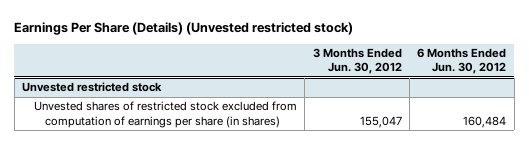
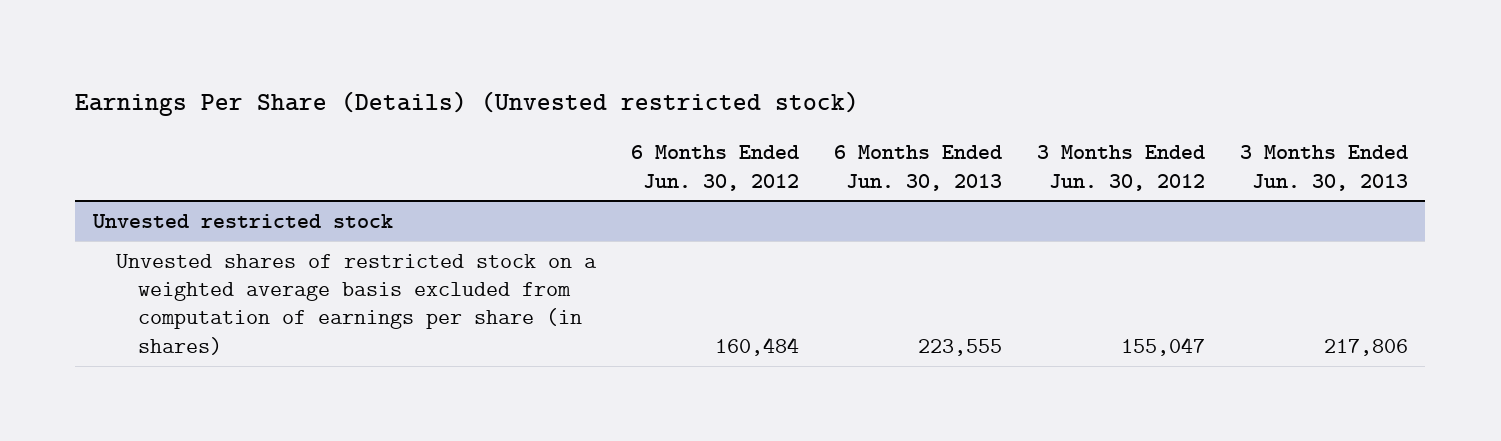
- | 3 Months Ended Jun. 30, 2012 | 6 Months Ended Jun. 30, 2012
+ | 6 Months Ended Jun. 30, 2012 | 6 Months Ended Jun. 30, 2013 | 3 Months Ended Jun. 30, 2012 | 3 Months Ended Jun. 30, 2013
@ Unvested restricted stock
- Unvested shares of restricted stock excluded from computation of earnings per share (in shares) | 155,047 | 160,484
+ Unvested shares of restricted stock on a weighted average basis excluded from computation of earnings per share (in shares) | 160,484 | 223,555 | 155,047 | 217,806

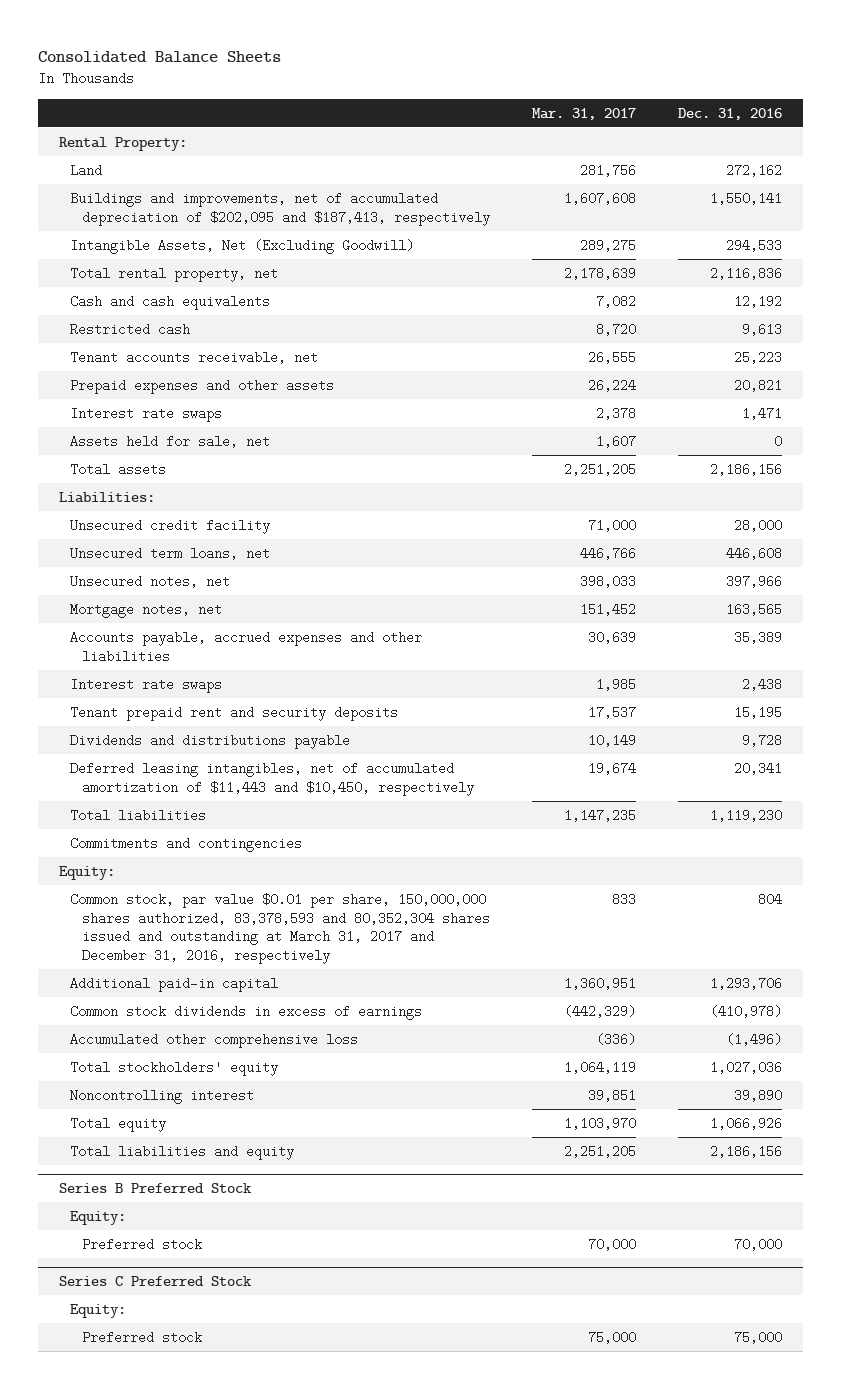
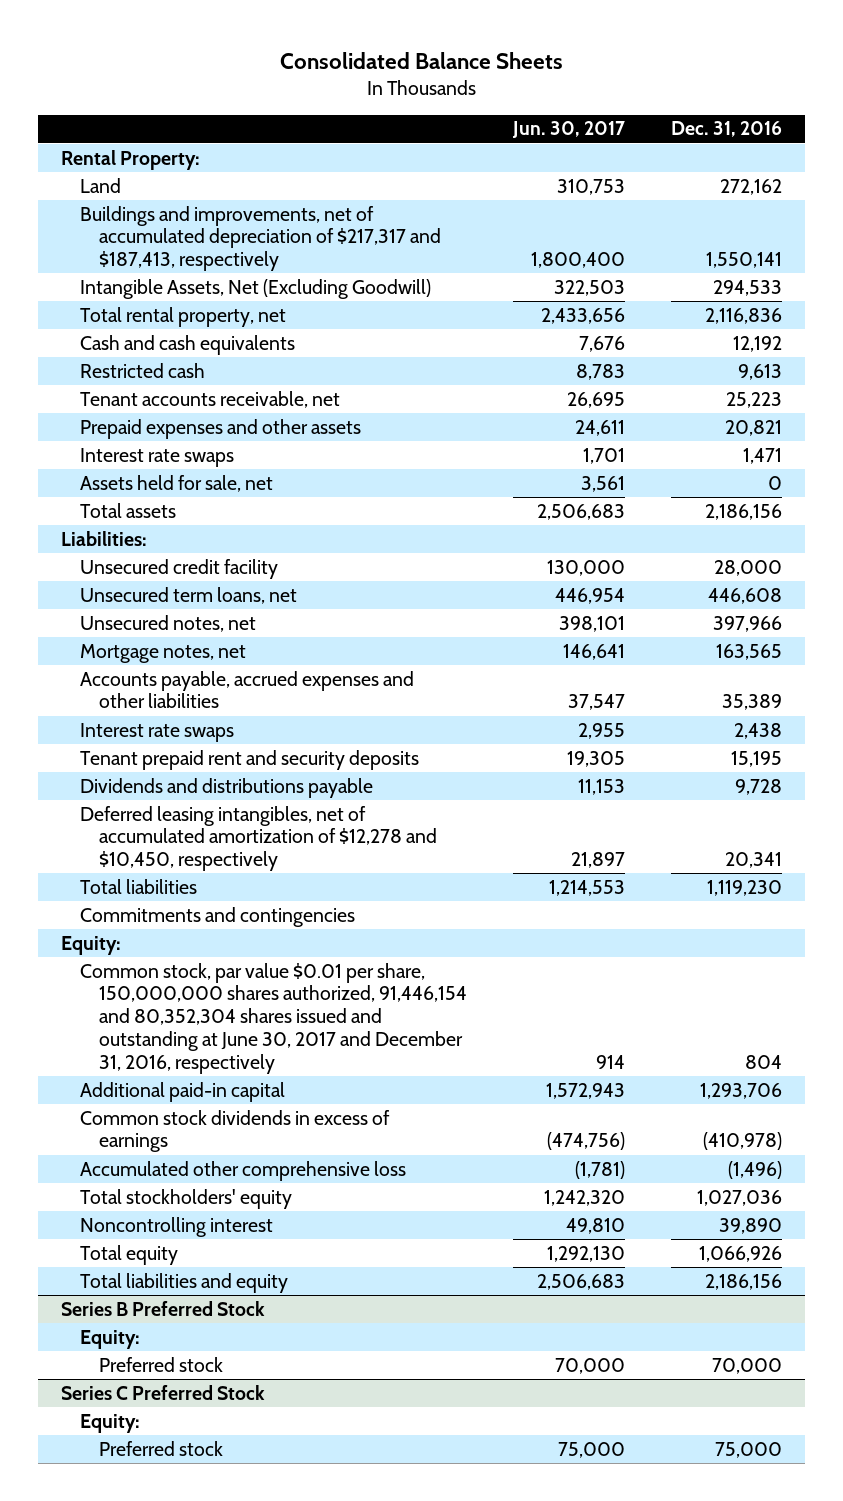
- | Mar. 31, 2017 | Dec. 31, 2016
+ | Jun. 30, 2017 | Dec. 31, 2016
- Buildings and improvements, net of accumulated depreciation of $202,095 and $187,413, respectively | 1,607,608 | 1,550,141
+ Buildings and improvements, net of accumulated depreciation of $217,317 and $187,413, respectively | 1,800,400 | 1,550,141
- Deferred leasing intangibles, net of accumulated amortization of $11,443 and $10,450, respectively | 19,674 | 20,341
+ Deferred leasing intangibles, net of accumulated amortization of $12,278 and $10,450, respectively | 21,897 | 20,341
- Common stock, par value $0.01 per share, 150,000,000 shares authorized, 83,378,593 and 80,352,304 shares issued and outstanding at March 31, 2017 and December 31, 2016, respectively | 833 | 804
+ Common stock, par value $0.01 per share, 150,000,000 shares authorized, 91,446,154 and 80,352,304 shares issued and outstanding at June 30, 2017 and December 31, 2016, respectively | 914 | 804

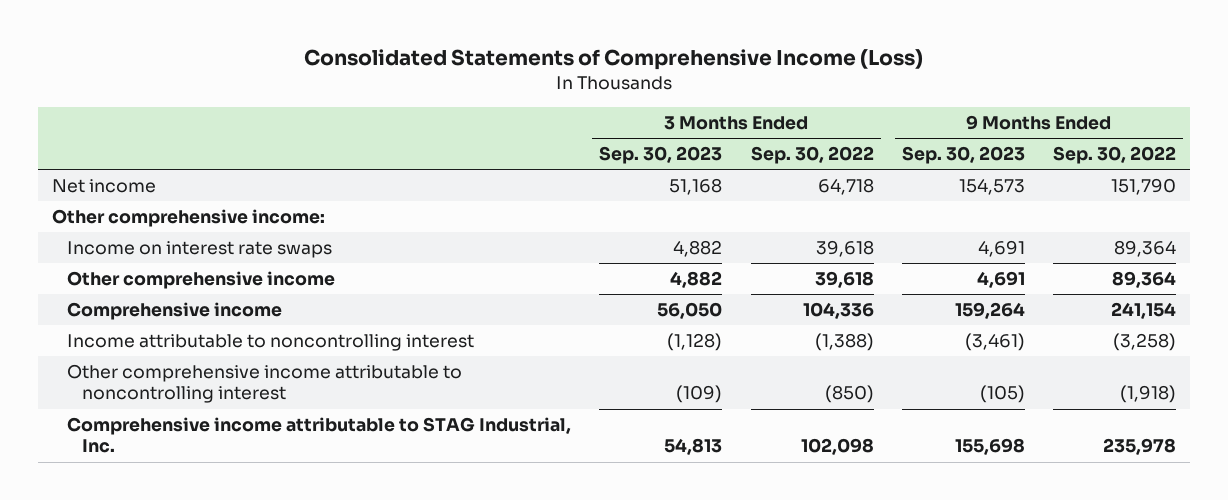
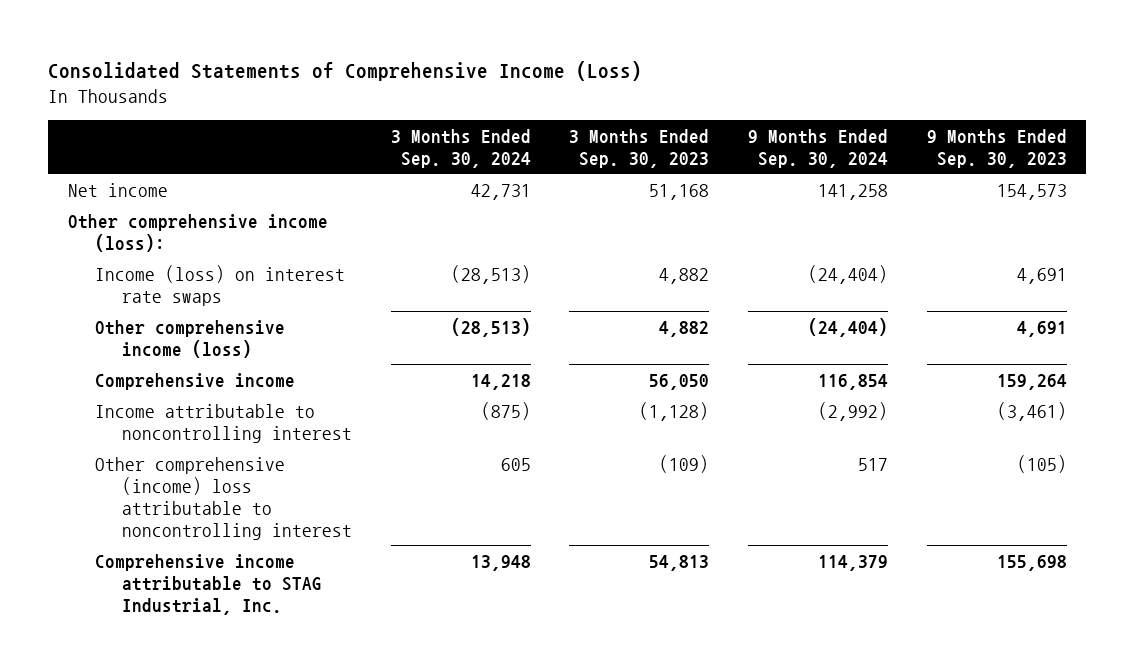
- | 3 Months Ended Sep. 30, 2023 | 3 Months Ended Sep. 30, 2022 | 9 Months Ended Sep. 30, 2023 | 9 Months Ended Sep. 30, 2022
+ | 3 Months Ended Sep. 30, 2024 | 3 Months Ended Sep. 30, 2023 | 9 Months Ended Sep. 30, 2024 | 9 Months Ended Sep. 30, 2023
- Other comprehensive income:
- Income on interest rate swaps | 4,882 | 39,618 | 4,691 | 89,364
- Other comprehensive income | 4,882 | 39,618 | 4,691 | 89,364
+ Other comprehensive income (loss):
+ Income (loss) on interest rate swaps | (28,513) | 4,882 | (24,404) | 4,691
+ Other comprehensive income (loss) | (28,513) | 4,882 | (24,404) | 4,691
- Other comprehensive income attributable to noncontrolling interest | (109) | (850) | (105) | (1,918)
+ Other comprehensive (income) loss attributable to noncontrolling interest | 605 | (109) | 517 | (105)

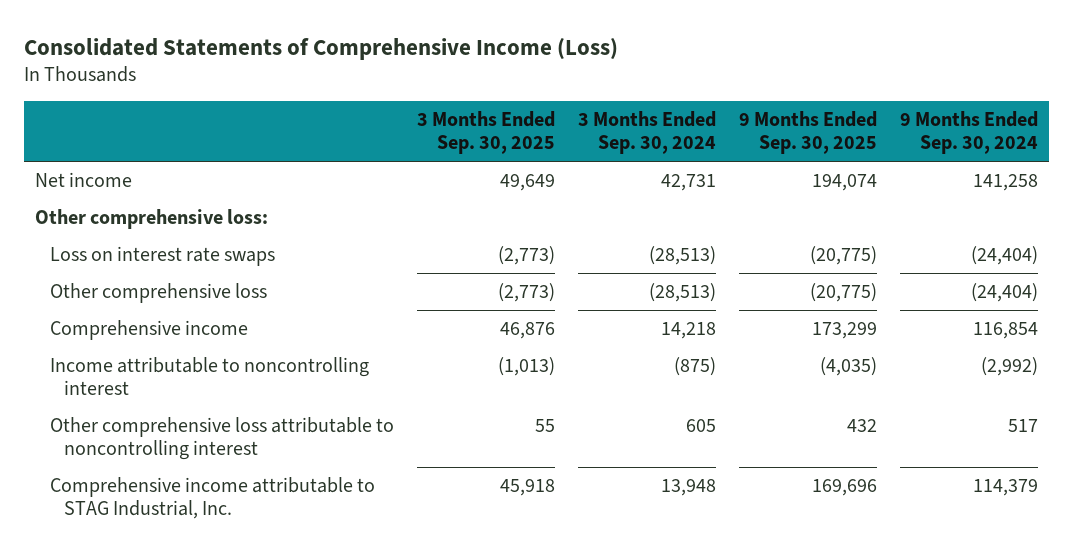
- | 3 Months Ended Sep. 30, 2024 | 3 Months Ended Sep. 30, 2023 | 9 Months Ended Sep. 30, 2024 | 9 Months Ended Sep. 30, 2023
+ | 3 Months Ended Sep. 30, 2025 | 3 Months Ended Sep. 30, 2024 | 9 Months Ended Sep. 30, 2025 | 9 Months Ended Sep. 30, 2024
- Other comprehensive income (loss):
- Income (loss) on interest rate swaps | (28,513) | 4,882 | (24,404) | 4,691
- Other comprehensive income (loss) | (28,513) | 4,882 | (24,404) | 4,691
+ Other comprehensive loss:
+ Loss on interest rate swaps | (2,773) | (28,513) | (20,775) | (24,404)
+ Other comprehensive loss | (2,773) | (28,513) | (20,775) | (24,404)
- Other comprehensive (income) loss attributable to noncontrolling interest | 605 | (109) | 517 | (105)
+ Other comprehensive loss attributable to noncontrolling interest | 55 | 605 | 432 | 517

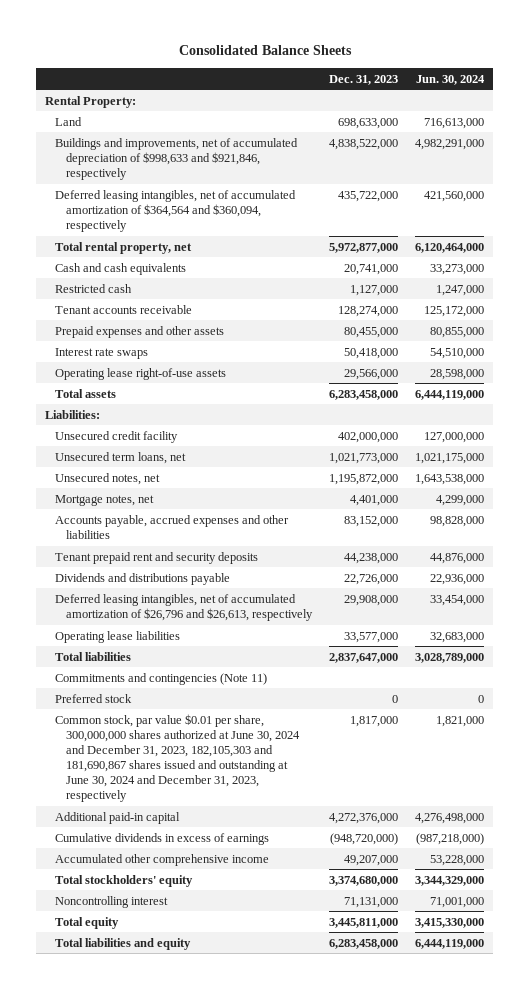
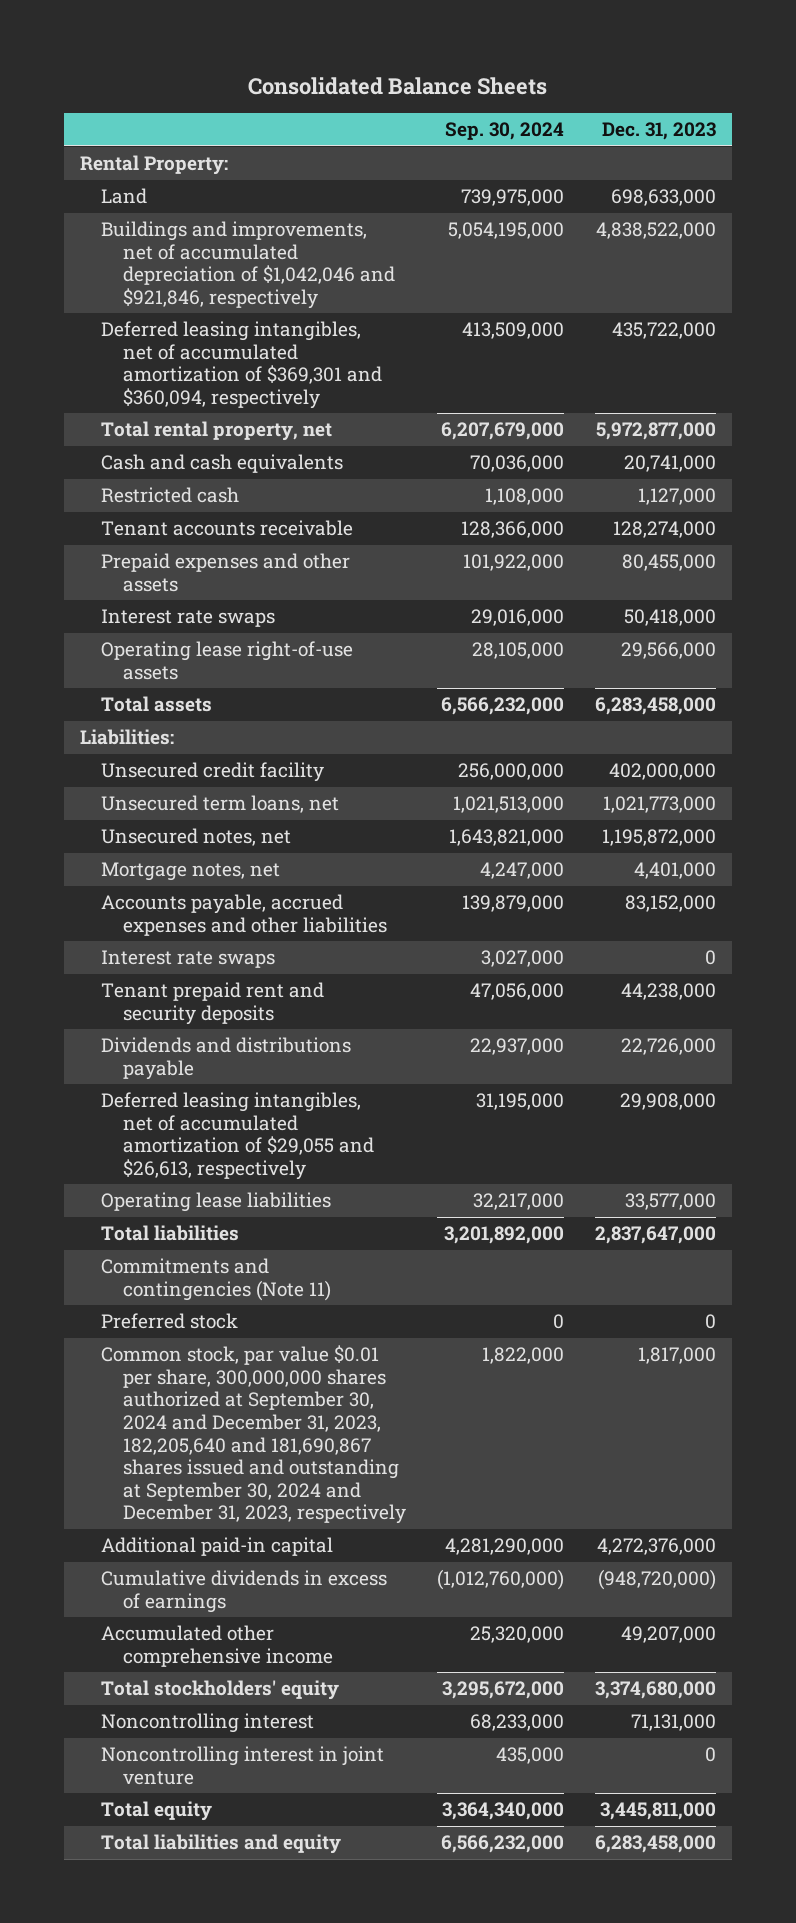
- | Dec. 31, 2023 | Jun. 30, 2024
+ | Sep. 30, 2024 | Dec. 31, 2023
- Buildings and improvements, net of accumulated depreciation of $998,633 and $921,846, respectively | 4,838,522,000 | 4,982,291,000
- Deferred leasing intangibles, net of accumulated amortization of $364,564 and $360,094, respectively | 435,722,000 | 421,560,000
+ Buildings and improvements, net of accumulated depreciation of $1,042,046 and $921,846, respectively | 5,054,195,000 | 4,838,522,000
+ Deferred leasing intangibles, net of accumulated amortization of $369,301 and $360,094, respectively | 413,509,000 | 435,722,000
+ Interest rate swaps | 3,027,000 | 0
- Deferred leasing intangibles, net of accumulated amortization of $26,796 and $26,613, respectively | 29,908,000 | 33,454,000
+ Deferred leasing intangibles, net of accumulated amortization of $29,055 and $26,613, respectively | 31,195,000 | 29,908,000
- Common stock, par value $0.01 per share, 300,000,000 shares authorized at June 30, 2024 and December 31, 2023, 182,105,303 and 181,690,867 shares issued and outstanding at June 30, 2024 and December 31, 2023, respectively | 1,817,000 | 1,821,000
+ Common stock, par value $0.01 per share, 300,000,000 shares authorized at September 30, 2024 and December 31, 2023, 182,205,640 and 181,690,867 shares issued and outstanding at September 30, 2024 and December 31, 2023, respectively | 1,822,000 | 1,817,000
+ Noncontrolling interest in joint venture | 435,000 | 0

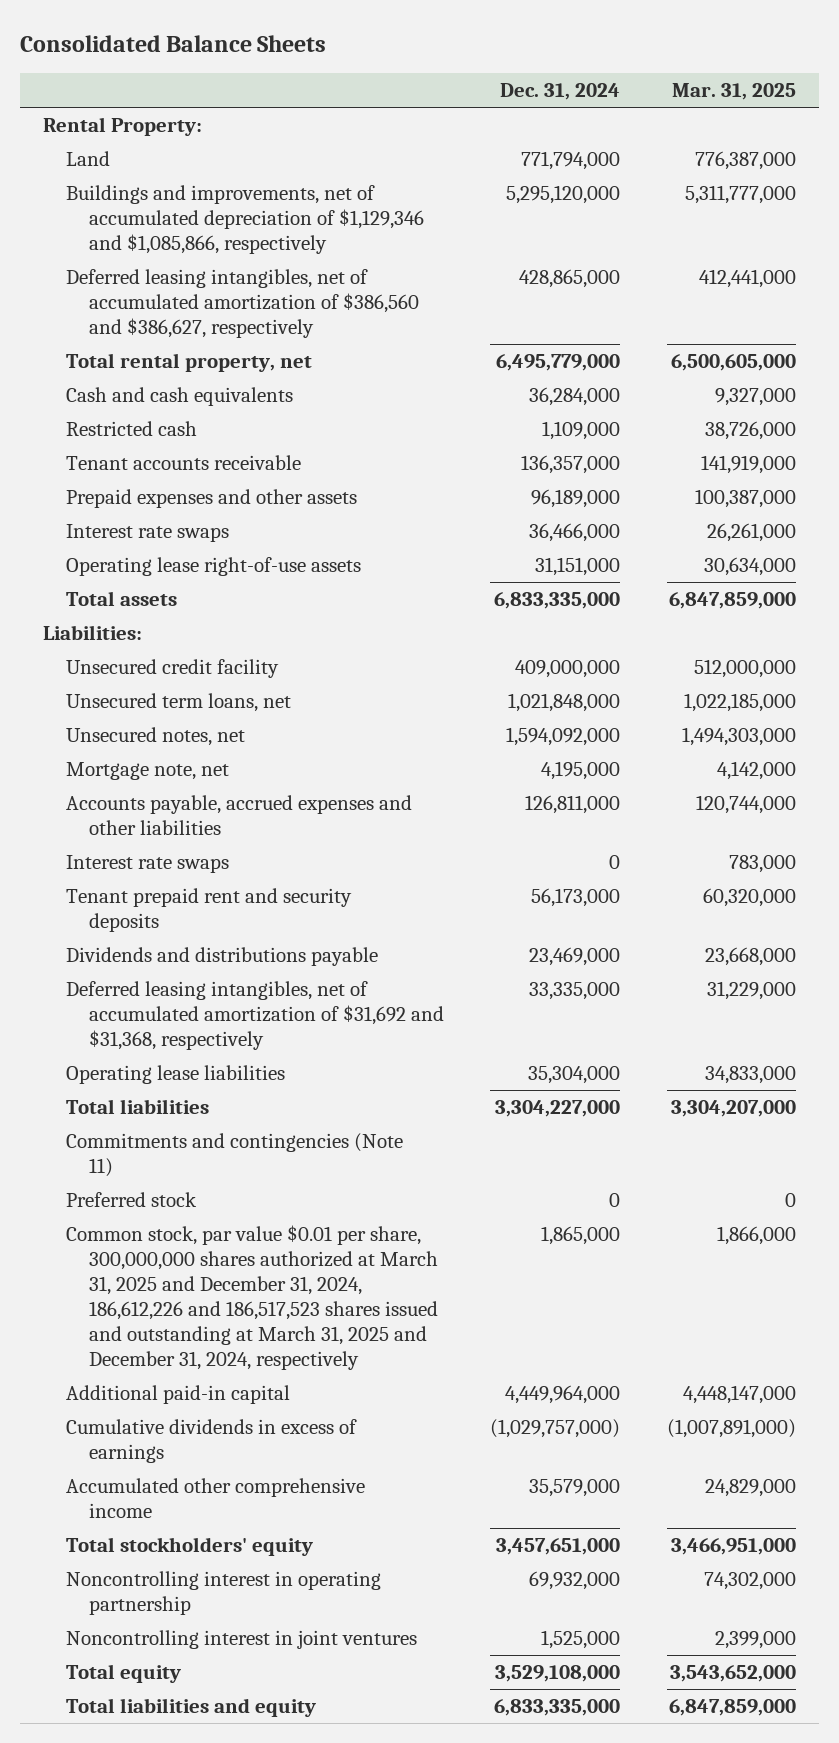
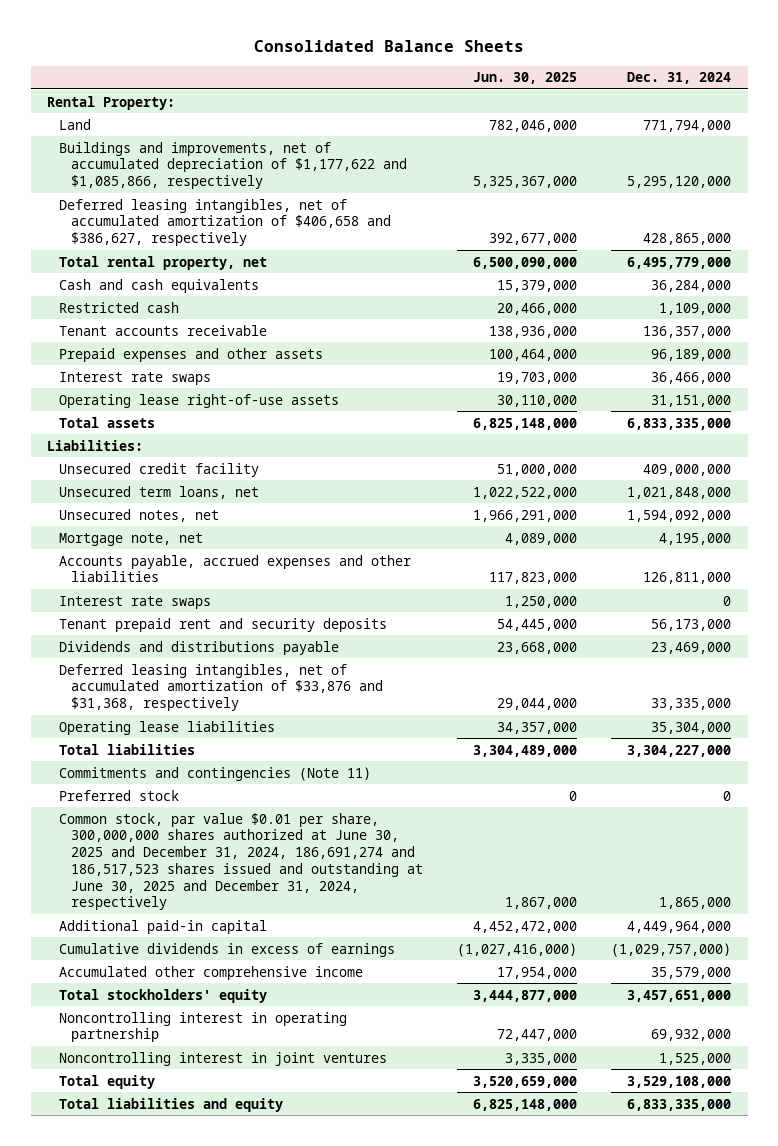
- | Dec. 31, 2024 | Mar. 31, 2025
+ | Jun. 30, 2025 | Dec. 31, 2024
- Buildings and improvements, net of accumulated depreciation of $1,129,346 and $1,085,866, respectively | 5,295,120,000 | 5,311,777,000
- Deferred leasing intangibles, net of accumulated amortization of $386,560 and $386,627, respectively | 428,865,000 | 412,441,000
+ Buildings and improvements, net of accumulated depreciation of $1,177,622 and $1,085,866, respectively | 5,325,367,000 | 5,295,120,000
+ Deferred leasing intangibles, net of accumulated amortization of $406,658 and $386,627, respectively | 392,677,000 | 428,865,000
- Deferred leasing intangibles, net of accumulated amortization of $31,692 and $31,368, respectively | 33,335,000 | 31,229,000
+ Deferred leasing intangibles, net of accumulated amortization of $33,876 and $31,368, respectively | 29,044,000 | 33,335,000
- Common stock, par value $0.01 per share, 300,000,000 shares authorized at March 31, 2025 and December 31, 2024, 186,612,226 and 186,517,523 shares issued and outstanding at March 31, 2025 and December 31, 2024, respectively | 1,865,000 | 1,866,000
+ Common stock, par value $0.01 per share, 300,000,000 shares authorized at June 30, 2025 and December 31, 2024, 186,691,274 and 186,517,523 shares issued and outstanding at June 30, 2025 and December 31, 2024, respectively | 1,867,000 | 1,865,000

